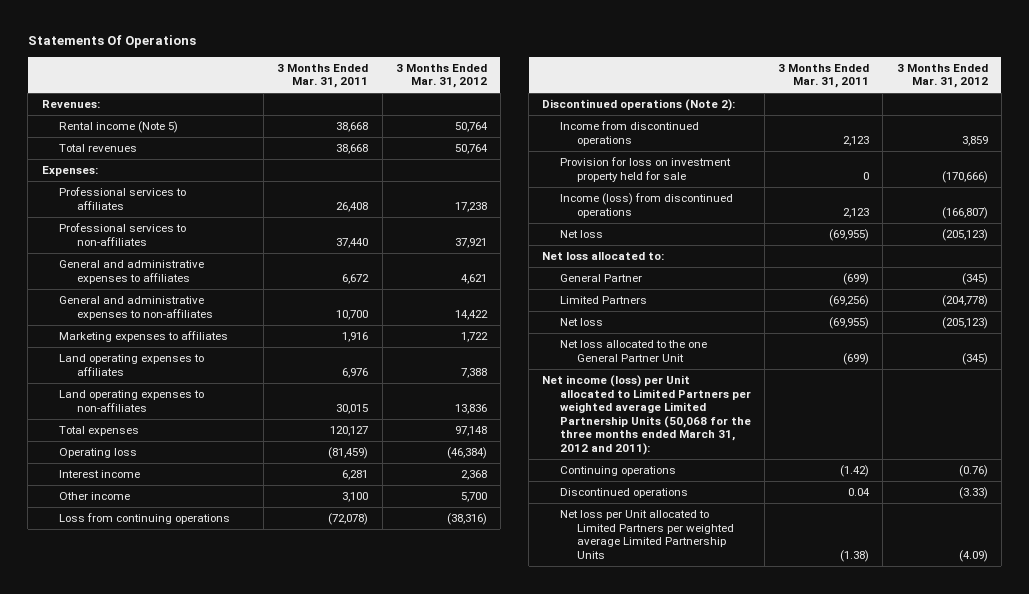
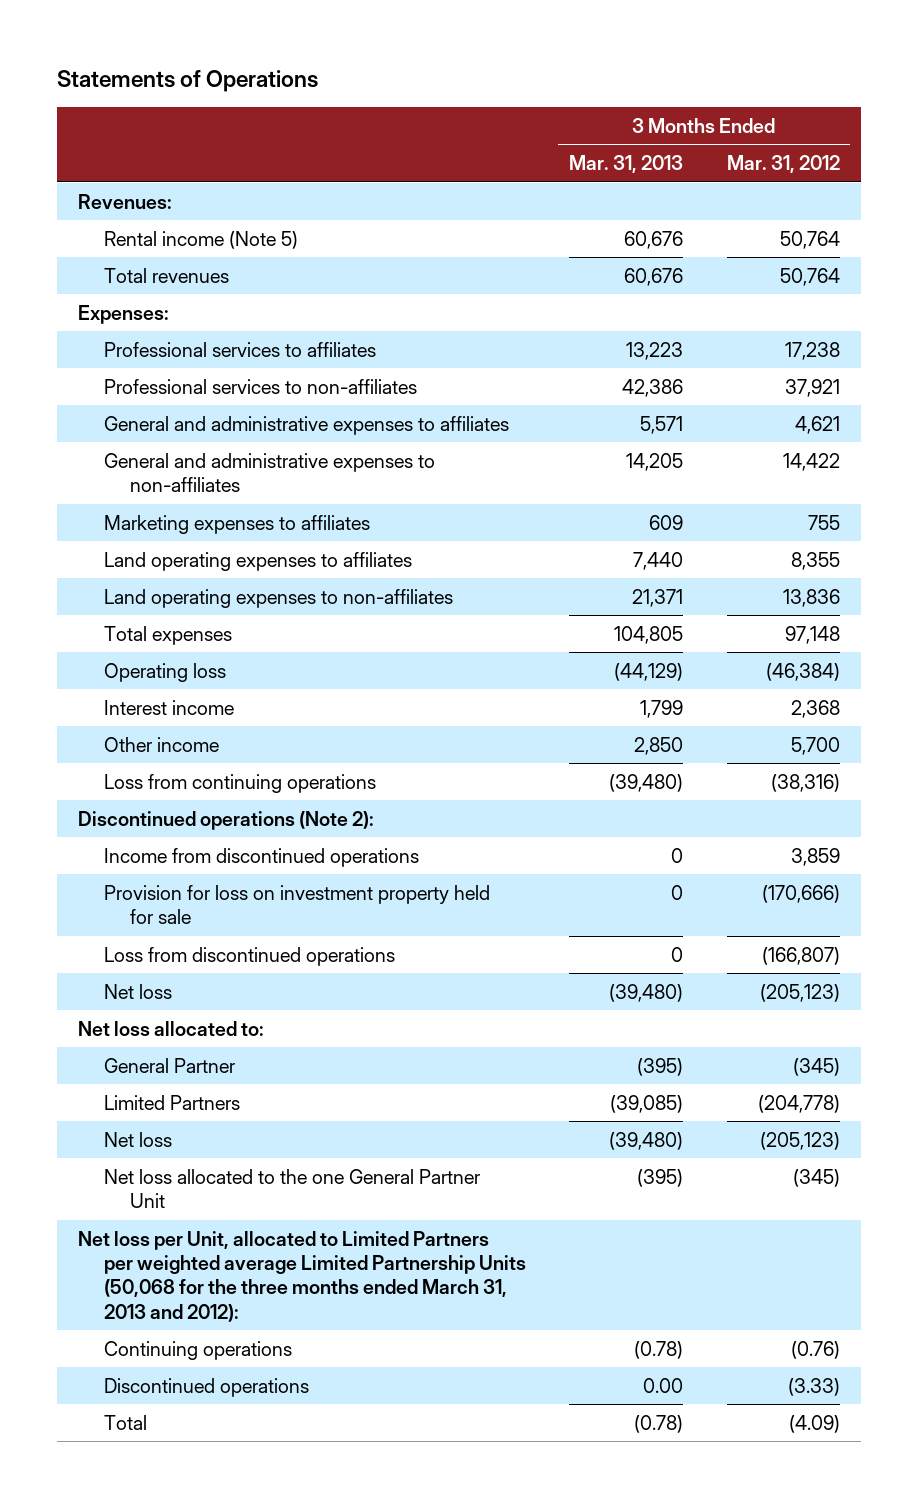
- Statements Of Operations
+ Statements of Operations
- | 3 Months Ended Mar. 31, 2011 | 3 Months Ended Mar. 31, 2012
+ | 3 Months Ended Mar. 31, 2013 | 3 Months Ended Mar. 31, 2012
- Marketing expenses to affiliates | 1,916 | 1,722
- Land operating expenses to affiliates | 6,976 | 7,388
+ Marketing expenses to affiliates | 609 | 755
+ Land operating expenses to affiliates | 7,440 | 8,355
- Income (loss) from discontinued operations | 2,123 | (166,807)
+ Loss from discontinued operations | 0 | (166,807)
- Net income (loss) per Unit allocated to Limited Partners per weighted average Limited Partnership Units (50,068 for the three months ended March 31, 2012 and 2011):
+ Net loss per Unit, allocated to Limited Partners per weighted average Limited Partnership Units (50,068 for the three months ended March 31, 2013 and 2012):
- Net loss per Unit allocated to Limited Partners per weighted average Limited Partnership Units | (1.38) | (4.09)
+ Total | (0.78) | (4.09)

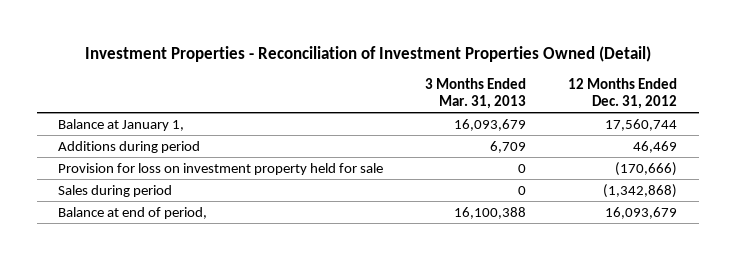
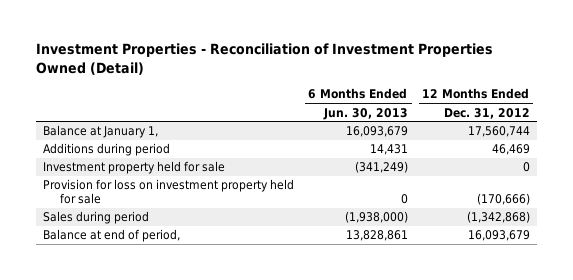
- | 3 Months Ended Mar. 31, 2013 | 12 Months Ended Dec. 31, 2012
+ | 6 Months Ended Jun. 30, 2013 | 12 Months Ended Dec. 31, 2012
+ Investment property held for sale | (341,249) | 0

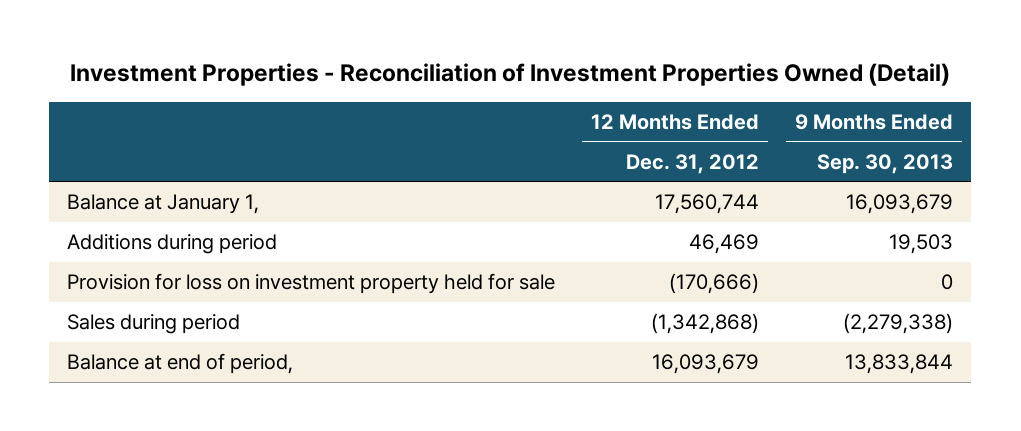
- | 6 Months Ended Jun. 30, 2013 | 12 Months Ended Dec. 31, 2012
+ | 12 Months Ended Dec. 31, 2012 | 9 Months Ended Sep. 30, 2013
- Investment property held for sale | (341,249) | 0

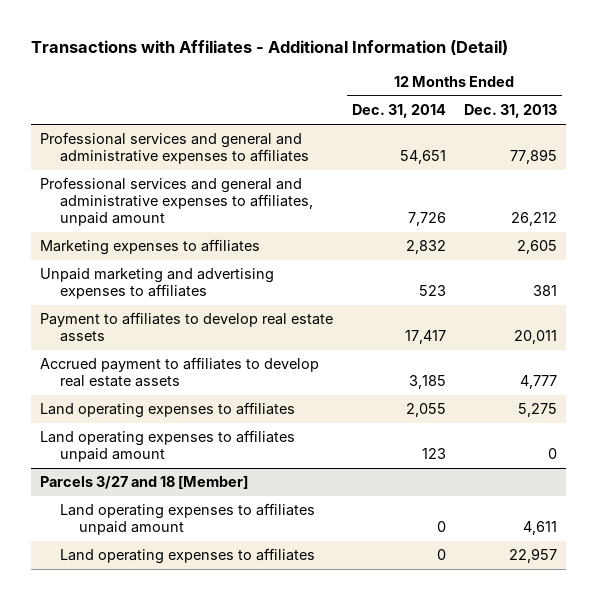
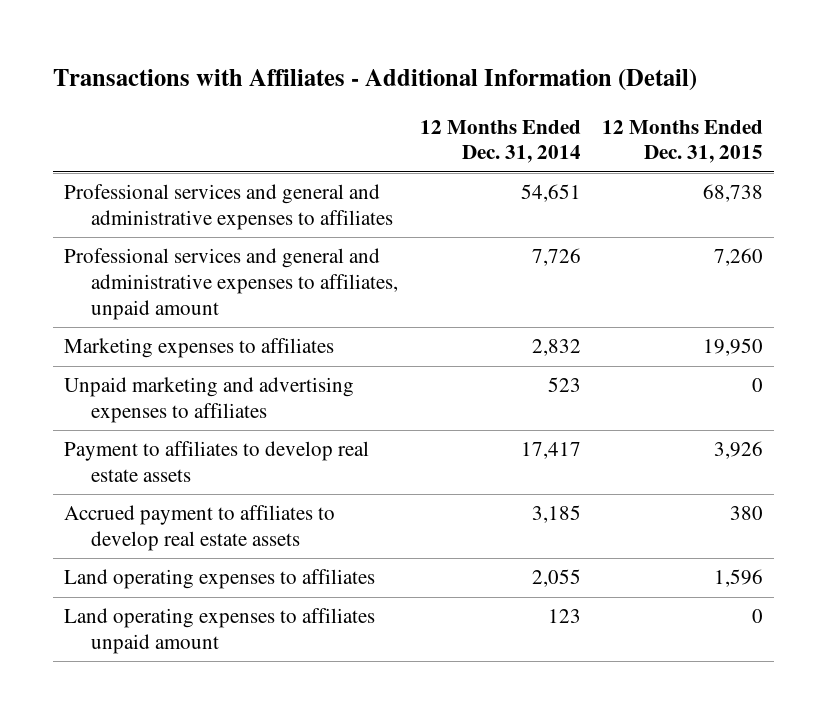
- | 12 Months Ended Dec. 31, 2014 | 12 Months Ended Dec. 31, 2013
+ | 12 Months Ended Dec. 31, 2014 | 12 Months Ended Dec. 31, 2015
- Parcels 3/27 and 18 [Member]
- Land operating expenses to affiliates unpaid amount | 0 | 4,611
- Land operating expenses to affiliates | 0 | 22,957

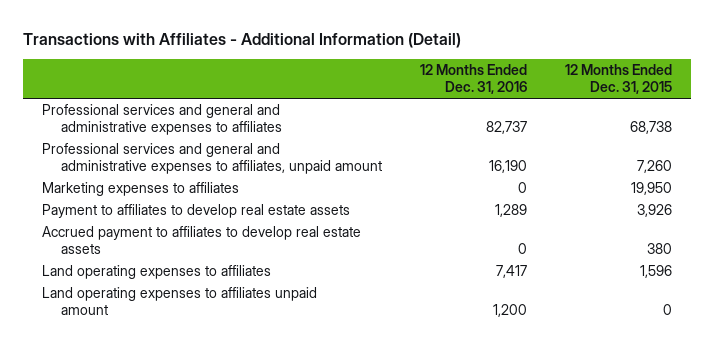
- | 12 Months Ended Dec. 31, 2014 | 12 Months Ended Dec. 31, 2015
+ | 12 Months Ended Dec. 31, 2016 | 12 Months Ended Dec. 31, 2015
- Unpaid marketing and advertising expenses to affiliates | 523 | 0

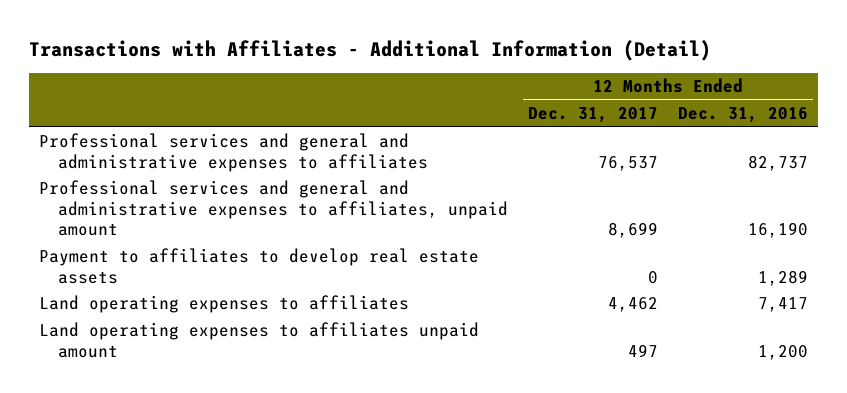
- | 12 Months Ended Dec. 31, 2016 | 12 Months Ended Dec. 31, 2015
+ | 12 Months Ended Dec. 31, 2017 | 12 Months Ended Dec. 31, 2016
- Marketing expenses to affiliates | 0 | 19,950
- Accrued payment to affiliates to develop real estate assets | 0 | 380

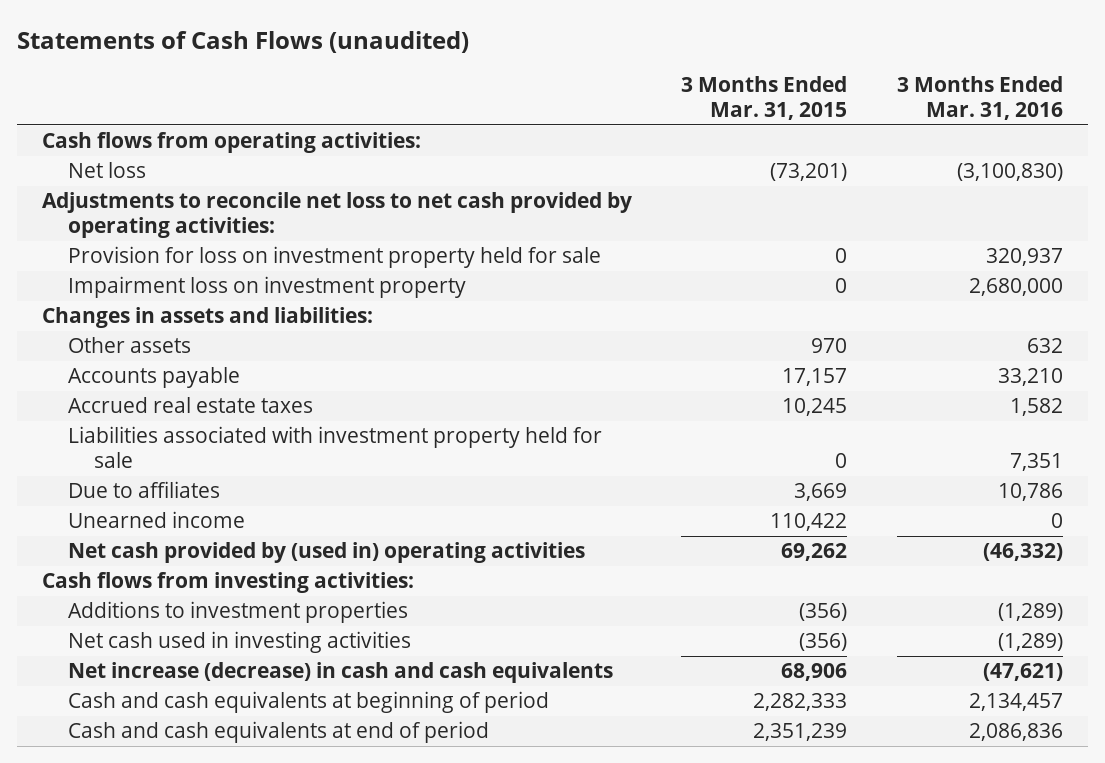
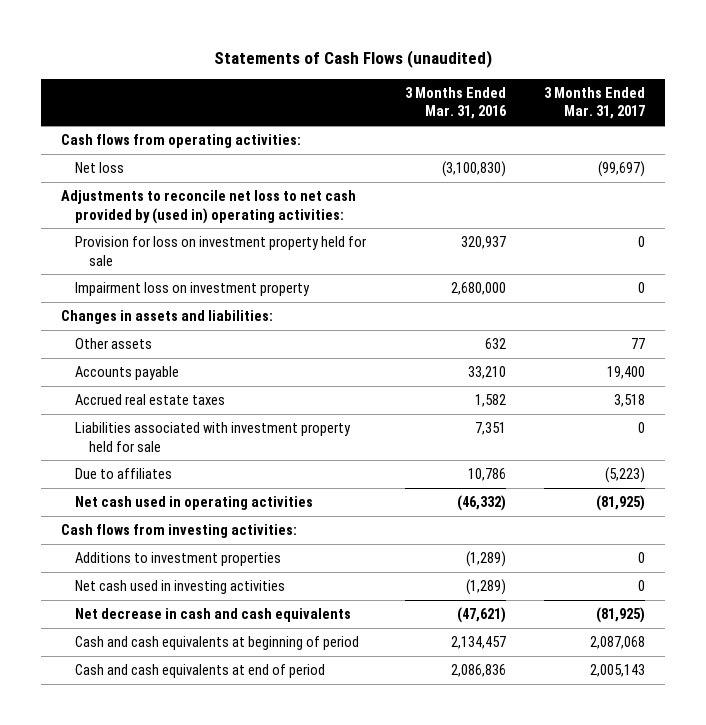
- | 3 Months Ended Mar. 31, 2015 | 3 Months Ended Mar. 31, 2016
+ | 3 Months Ended Mar. 31, 2016 | 3 Months Ended Mar. 31, 2017
- Adjustments to reconcile net loss to net cash provided by operating activities:
+ Adjustments to reconcile net loss to net cash provided by (used in) operating activities:
- Unearned income | 110,422 | 0
- Net cash provided by (used in) operating activities | 69,262 | (46,332)
+ Net cash used in operating activities | (46,332) | (81,925)
- Net increase (decrease) in cash and cash equivalents | 68,906 | (47,621)
+ Net decrease in cash and cash equivalents | (47,621) | (81,925)

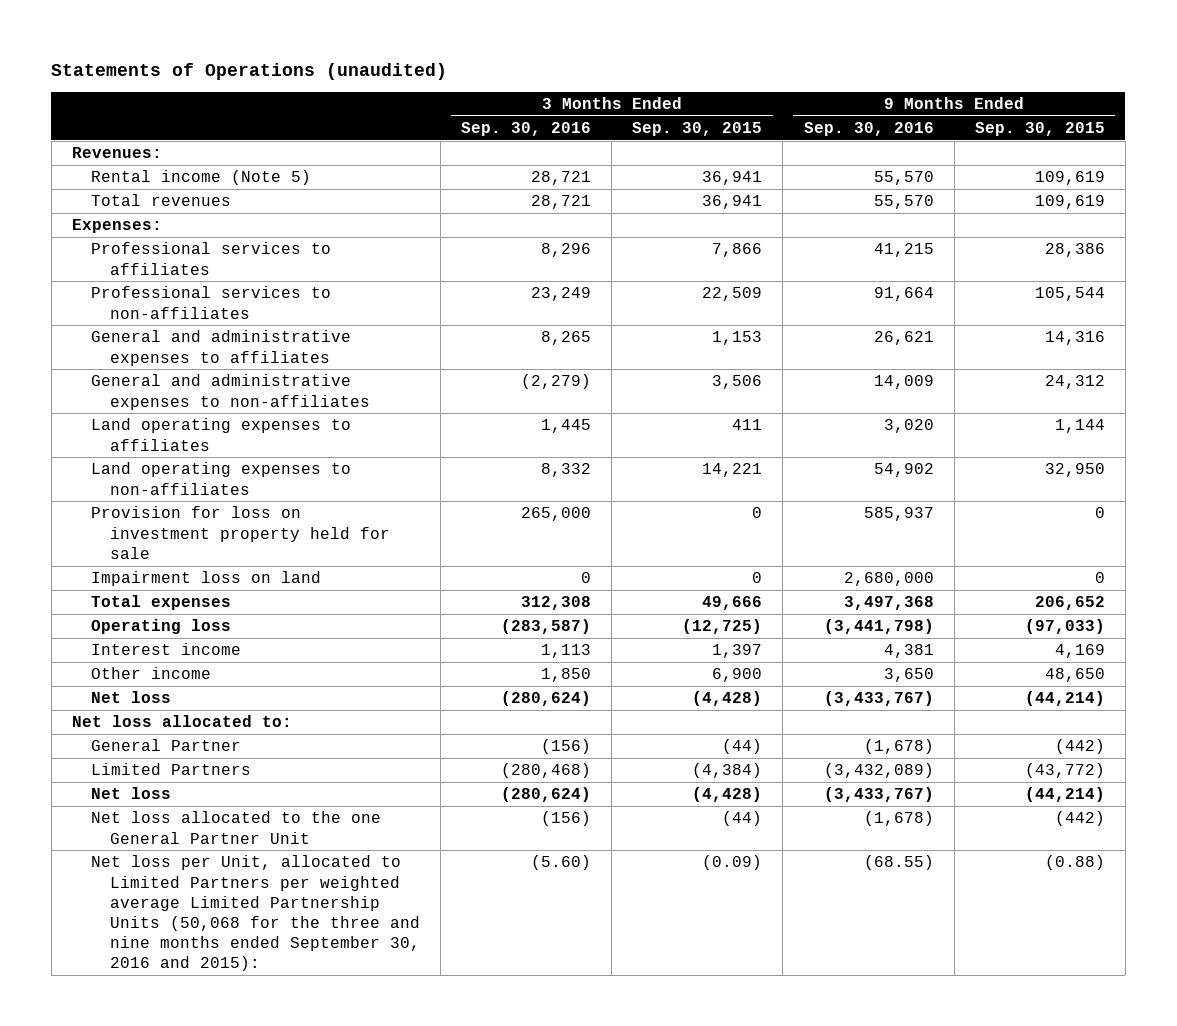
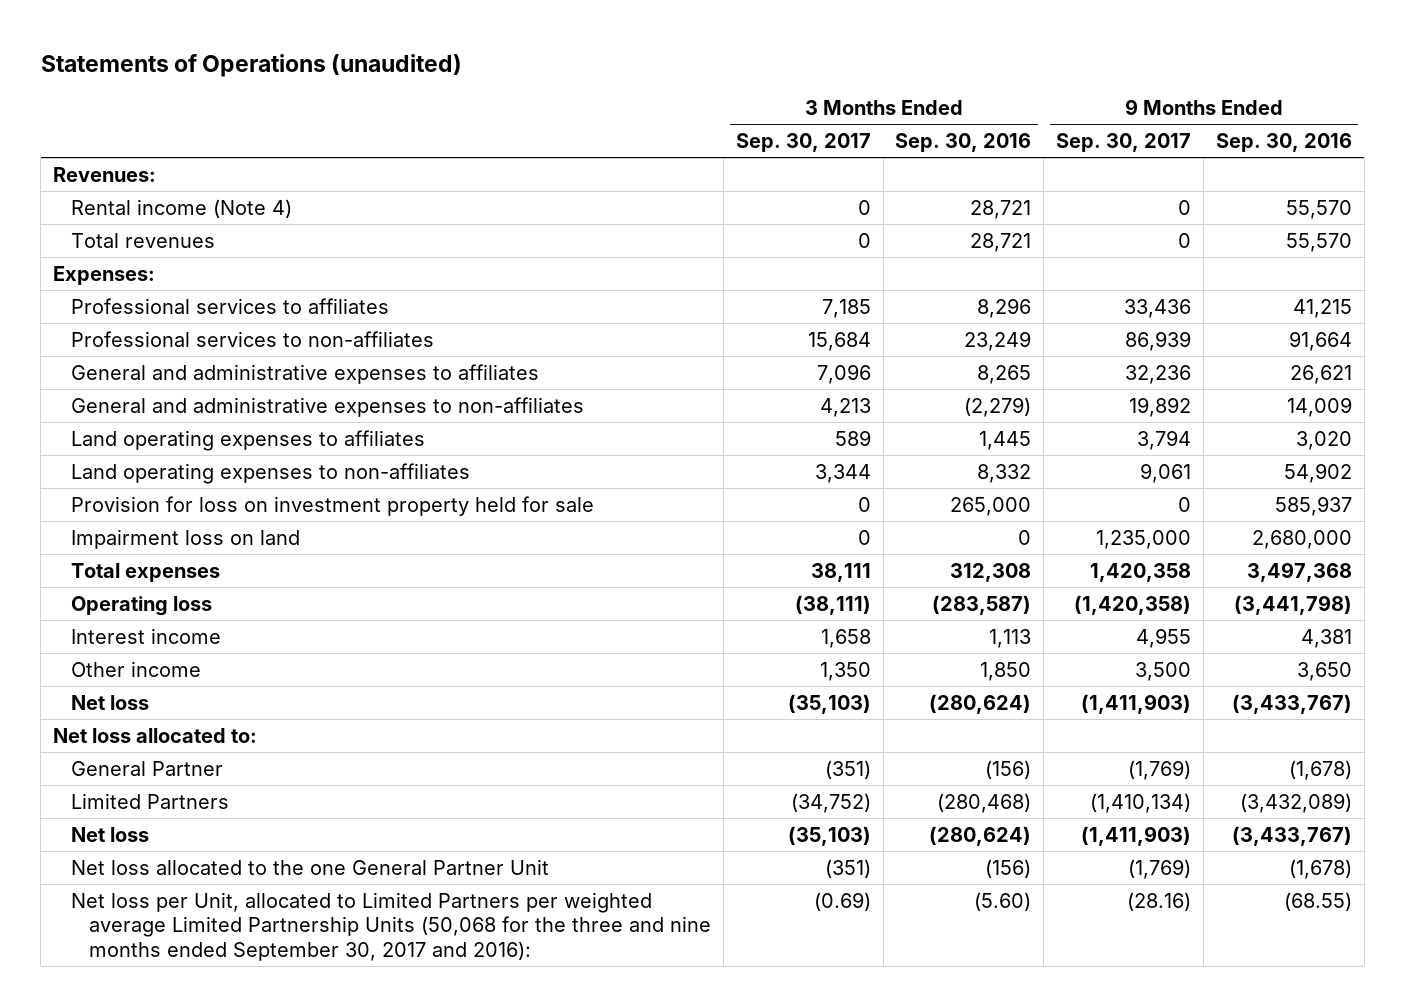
- | 3 Months Ended Sep. 30, 2016 | 3 Months Ended Sep. 30, 2015 | 9 Months Ended Sep. 30, 2016 | 9 Months Ended Sep. 30, 2015
+ | 3 Months Ended Sep. 30, 2017 | 3 Months Ended Sep. 30, 2016 | 9 Months Ended Sep. 30, 2017 | 9 Months Ended Sep. 30, 2016
- Rental income (Note 5) | 28,721 | 36,941 | 55,570 | 109,619
+ Rental income (Note 4) | 0 | 28,721 | 0 | 55,570
- Net loss per Unit, allocated to Limited Partners per weighted average Limited Partnership Units (50,068 for the three and nine months ended September 30, 2016 and 2015): | (5.60) | (0.09) | (68.55) | (0.88)
+ Net loss per Unit, allocated to Limited Partners per weighted average Limited Partnership Units (50,068 for the three and nine months ended September 30, 2017 and 2016): | (0.69) | (5.60) | (28.16) | (68.55)

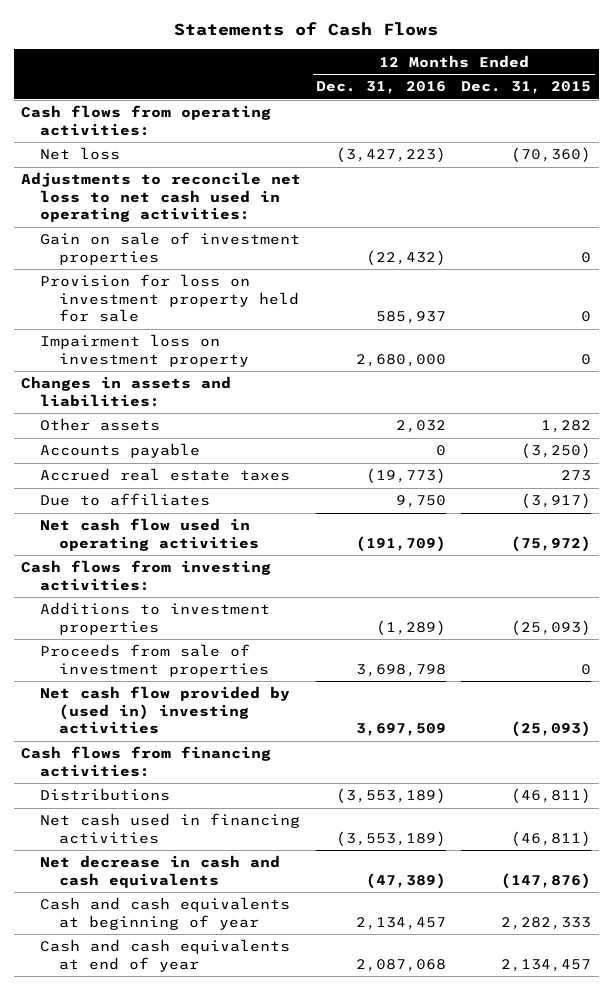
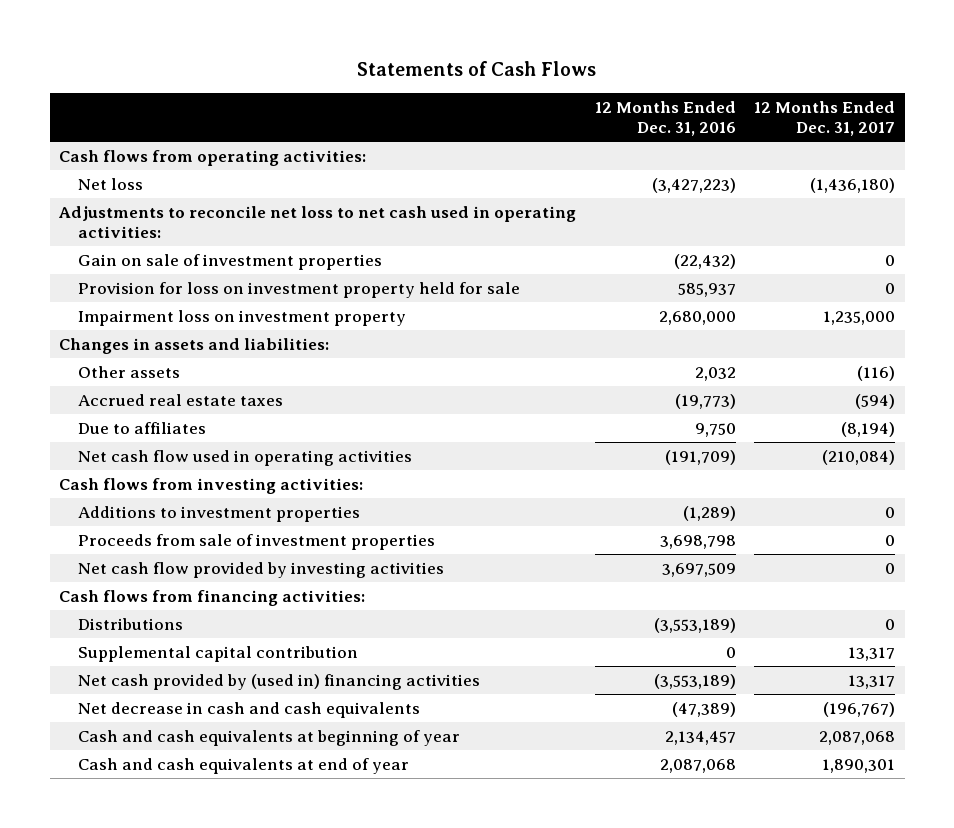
- | 12 Months Ended Dec. 31, 2016 | 12 Months Ended Dec. 31, 2015
+ | 12 Months Ended Dec. 31, 2016 | 12 Months Ended Dec. 31, 2017
- Accounts payable | 0 | (3,250)
- Net cash flow provided by (used in) investing activities | 3,697,509 | (25,093)
+ Net cash flow provided by investing activities | 3,697,509 | 0
- Net cash used in financing activities | (3,553,189) | (46,811)
+ Supplemental capital contribution | 0 | 13,317
+ Net cash provided by (used in) financing activities | (3,553,189) | 13,317

